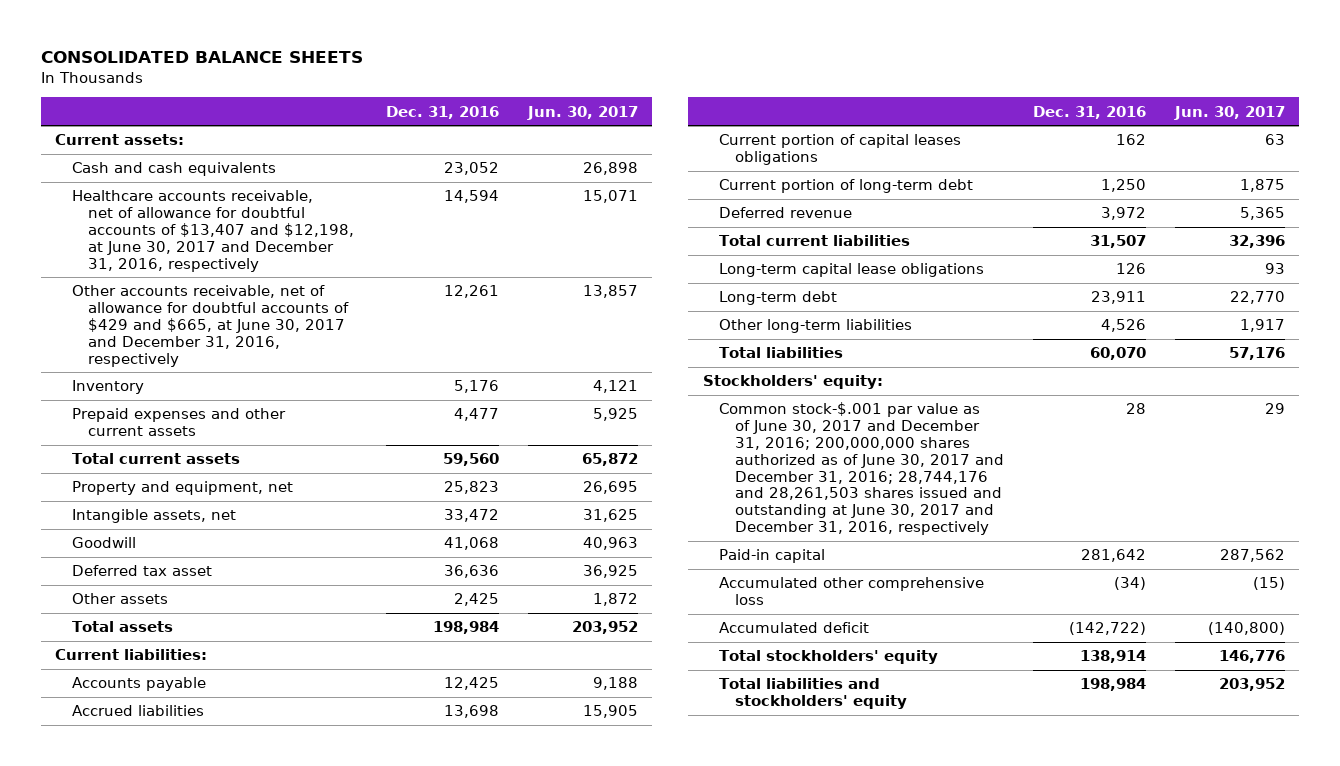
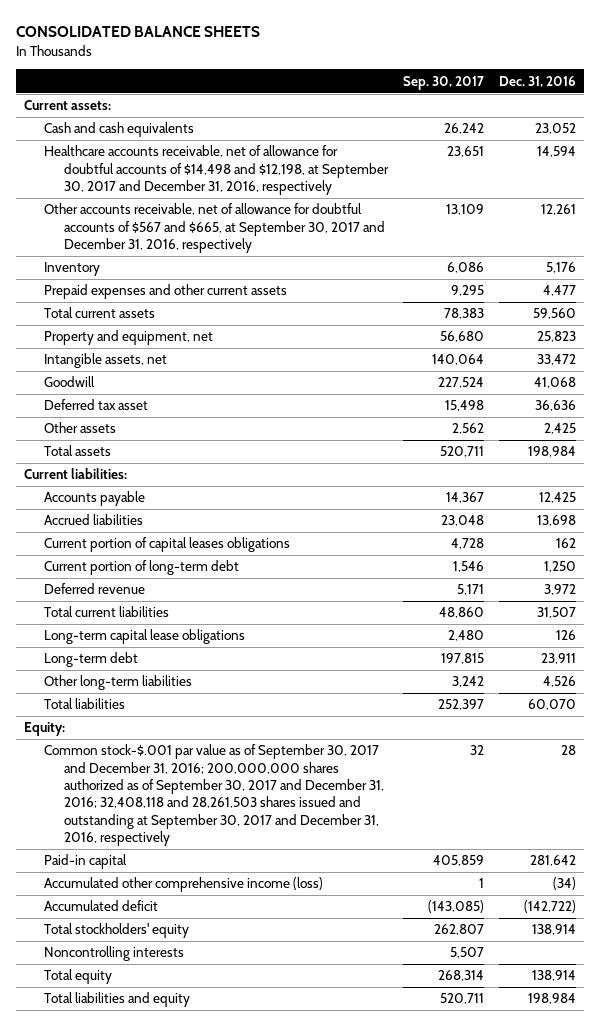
- | Dec. 31, 2016 | Jun. 30, 2017
+ | Sep. 30, 2017 | Dec. 31, 2016
- Healthcare accounts receivable, net of allowance for doubtful accounts of $13,407 and $12,198, at June 30, 2017 and December 31, 2016, respectively | 14,594 | 15,071
- Other accounts receivable, net of allowance for doubtful accounts of $429 and $665, at June 30, 2017 and December 31, 2016, respectively | 12,261 | 13,857
+ Healthcare accounts receivable, net of allowance for doubtful accounts of $14,498 and $12,198, at September 30, 2017 and December 31, 2016, respectively | 23,651 | 14,594
+ Other accounts receivable, net of allowance for doubtful accounts of $567 and $665, at September 30, 2017 and December 31, 2016, respectively | 13,109 | 12,261
- Stockholders' equity:
- Common stock-$.001 par value as of June 30, 2017 and December 31, 2016; 200,000,000 shares authorized as of June 30, 2017 and December 31, 2016; 28,744,176 and 28,261,503 shares issued and outstanding at June 30, 2017 and December 31, 2016, respectively | 28 | 29
+ Equity:
+ Common stock-$.001 par value as of September 30, 2017 and December 31, 2016; 200,000,000 shares authorized as of September 30, 2017 and December 31, 2016; 32,408,118 and 28,261,503 shares issued and outstanding at September 30, 2017 and December 31, 2016, respectively | 32 | 28
- Accumulated other comprehensive loss | (34) | (15)
+ Accumulated other comprehensive income (loss) | 1 | (34)
- Total liabilities and stockholders' equity | 198,984 | 203,952
+ Noncontrolling interests | 5,507 |
+ Total equity | 268,314 | 138,914
+ Total liabilities and equity | 520,711 | 198,984

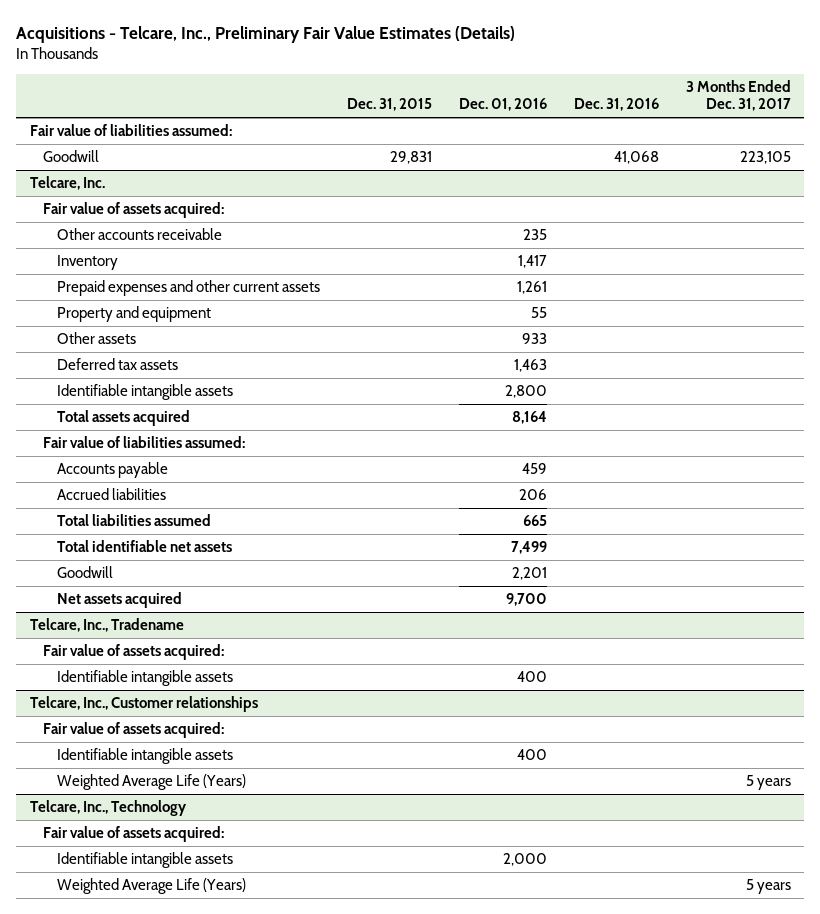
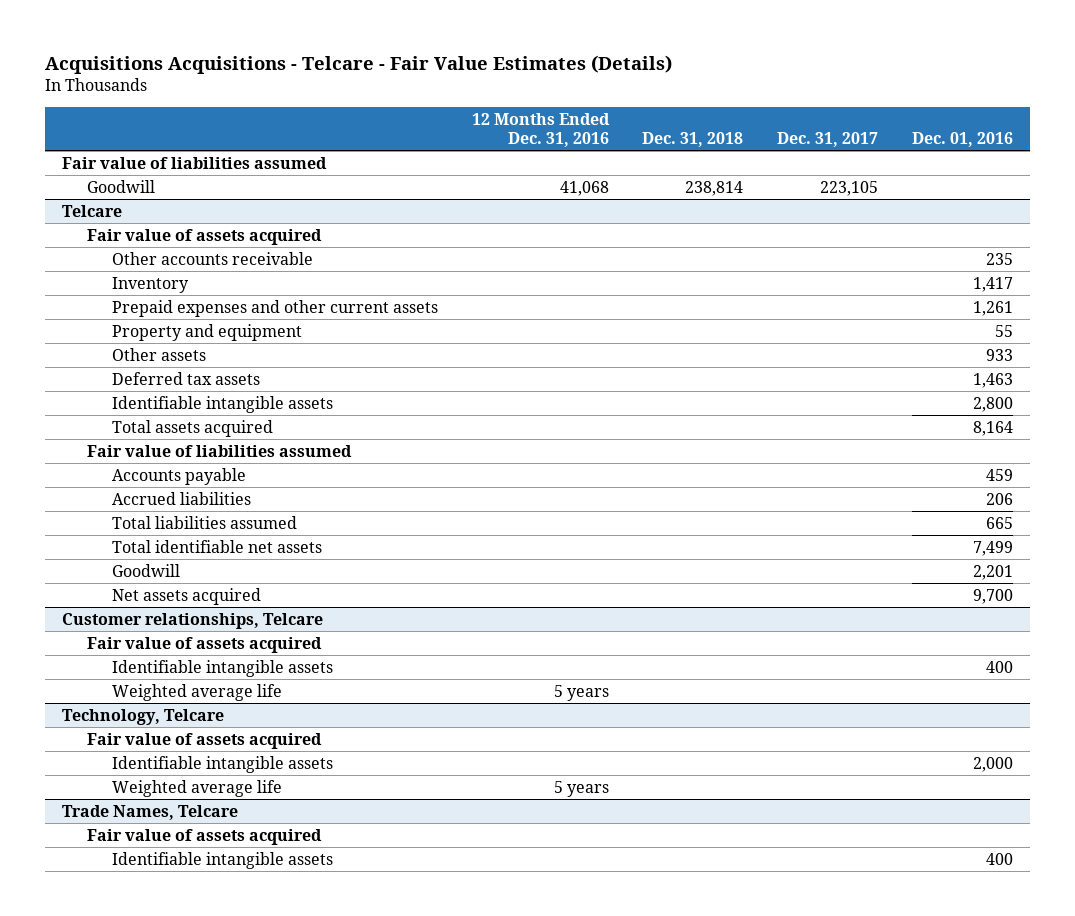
- Acquisitions - Telcare, Inc., Preliminary Fair Value Estimates (Details)
+ Acquisitions Acquisitions - Telcare - Fair Value Estimates (Details)
- | Dec. 31, 2015 | Dec. 01, 2016 | Dec. 31, 2016 | 3 Months Ended Dec. 31, 2017
+ | 12 Months Ended Dec. 31, 2016 | Dec. 31, 2018 | Dec. 31, 2017 | Dec. 01, 2016
- Fair value of liabilities assumed:
+ Fair value of liabilities assumed
- Telcare, Inc.
- Fair value of assets acquired:
+ Telcare
+ Fair value of assets acquired
- Fair value of liabilities assumed:
+ Fair value of liabilities assumed
- Telcare, Inc., Tradename
- Fair value of assets acquired:
- Identifiable intangible assets | | 400 | |
- Telcare, Inc., Customer relationships
- Fair value of assets acquired:
+ Customer relationships, Telcare
+ Fair value of assets acquired
- Weighted Average Life (Years) | | | | 5 years
- Telcare, Inc., Technology
- Fair value of assets acquired:
+ Weighted average life | 5 years | | |
+ Technology, Telcare
+ Fair value of assets acquired
- Weighted Average Life (Years) | | | | 5 years
+ Weighted average life | 5 years | | |
+ Trade Names, Telcare
+ Fair value of assets acquired
+ Identifiable intangible assets | | | | 400

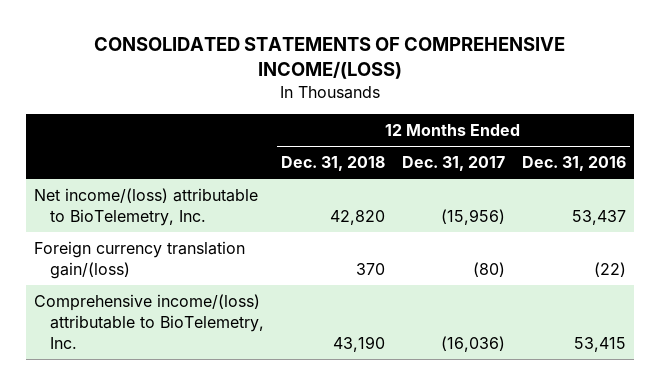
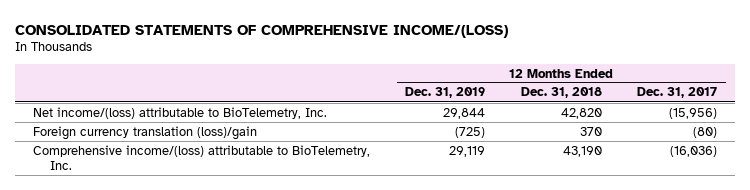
- | 12 Months Ended Dec. 31, 2018 | 12 Months Ended Dec. 31, 2017 | 12 Months Ended Dec. 31, 2016
+ | 12 Months Ended Dec. 31, 2019 | 12 Months Ended Dec. 31, 2018 | 12 Months Ended Dec. 31, 2017
- Foreign currency translation gain/(loss) | 370 | (80) | (22)
+ Foreign currency translation (loss)/gain | (725) | 370 | (80)

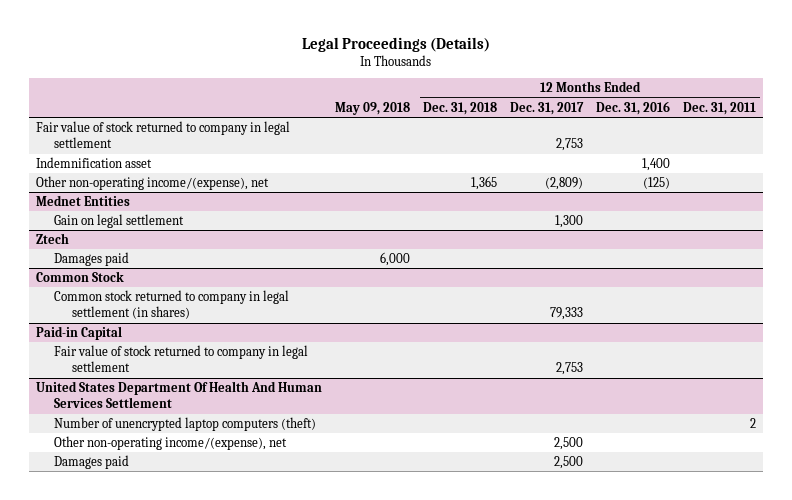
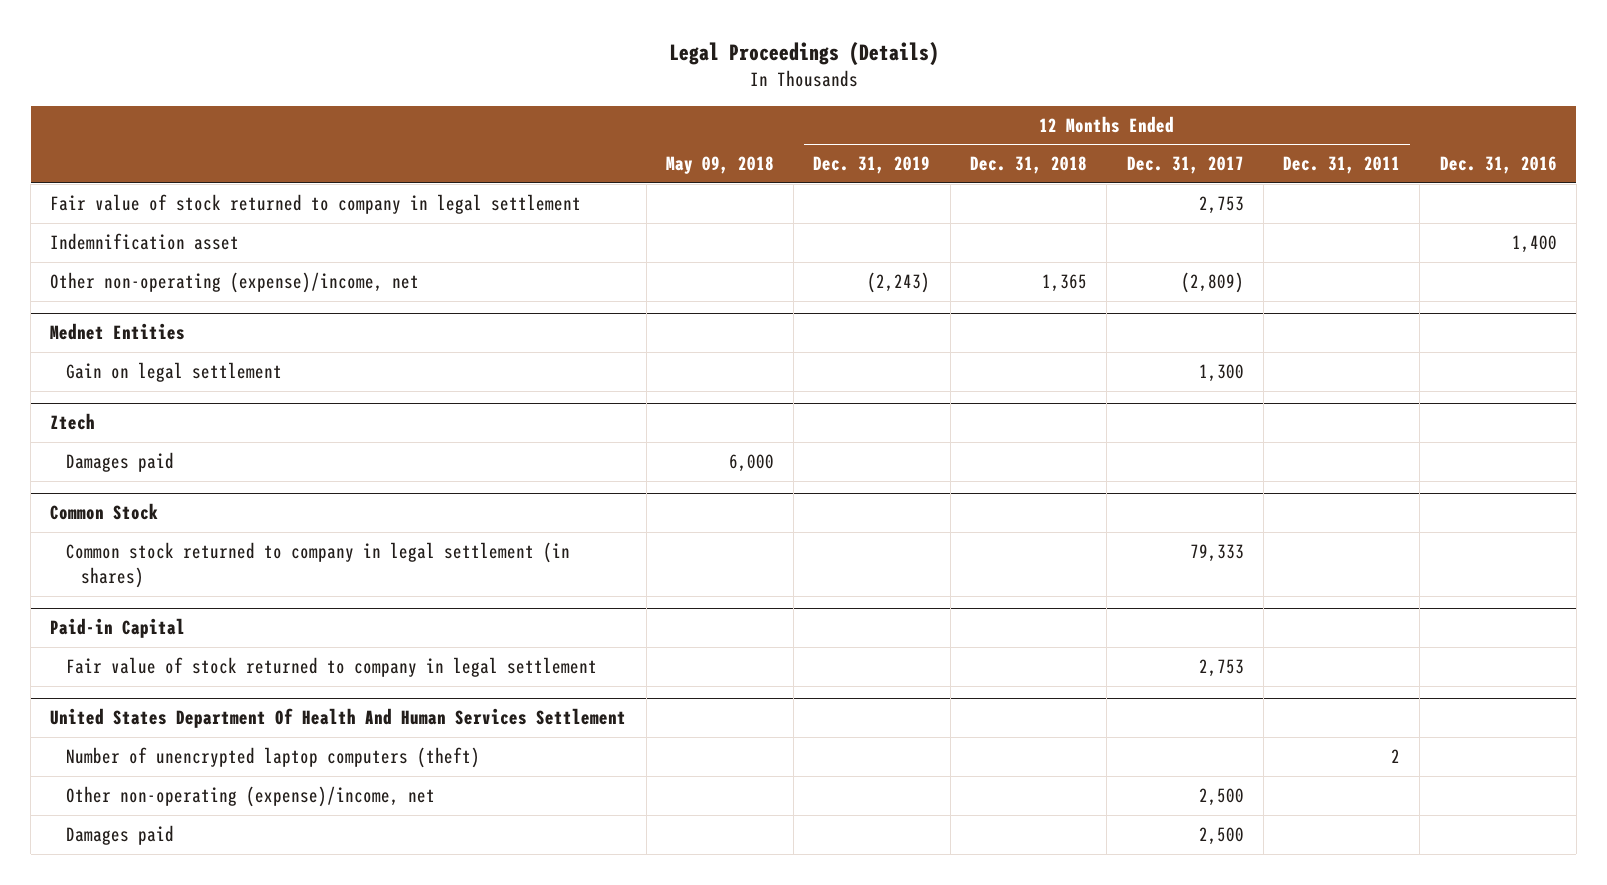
- | May 09, 2018 | 12 Months Ended Dec. 31, 2018 | 12 Months Ended Dec. 31, 2017 | 12 Months Ended Dec. 31, 2016 | 12 Months Ended Dec. 31, 2011
+ | May 09, 2018 | 12 Months Ended Dec. 31, 2019 | 12 Months Ended Dec. 31, 2018 | 12 Months Ended Dec. 31, 2017 | 12 Months Ended Dec. 31, 2011 | Dec. 31, 2016
- Other non-operating income/(expense), net | | 1,365 | (2,809) | (125) |
+ Other non-operating (expense)/income, net | | (2,243) | 1,365 | (2,809) | |
@ United States Department Of Health And Human Services Settlement
- Other non-operating income/(expense), net | | | 2,500 | |
+ Other non-operating (expense)/income, net | | | | 2,500 | |

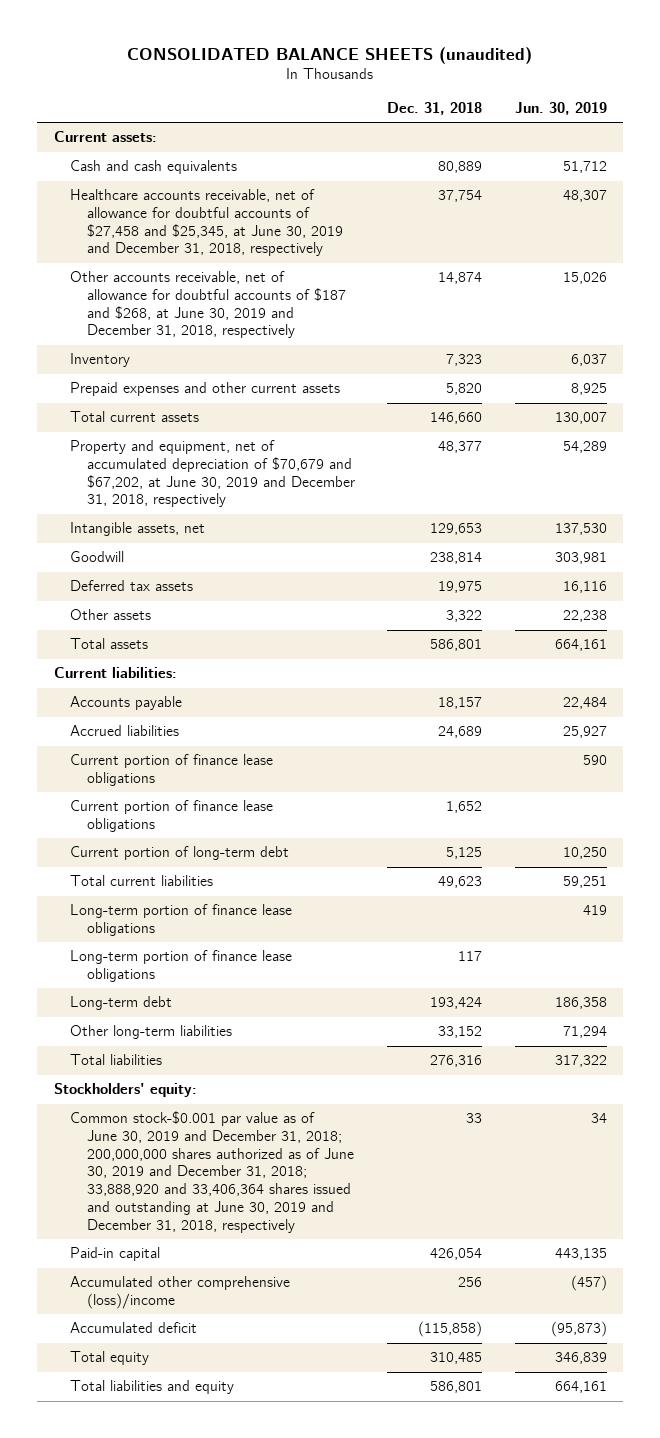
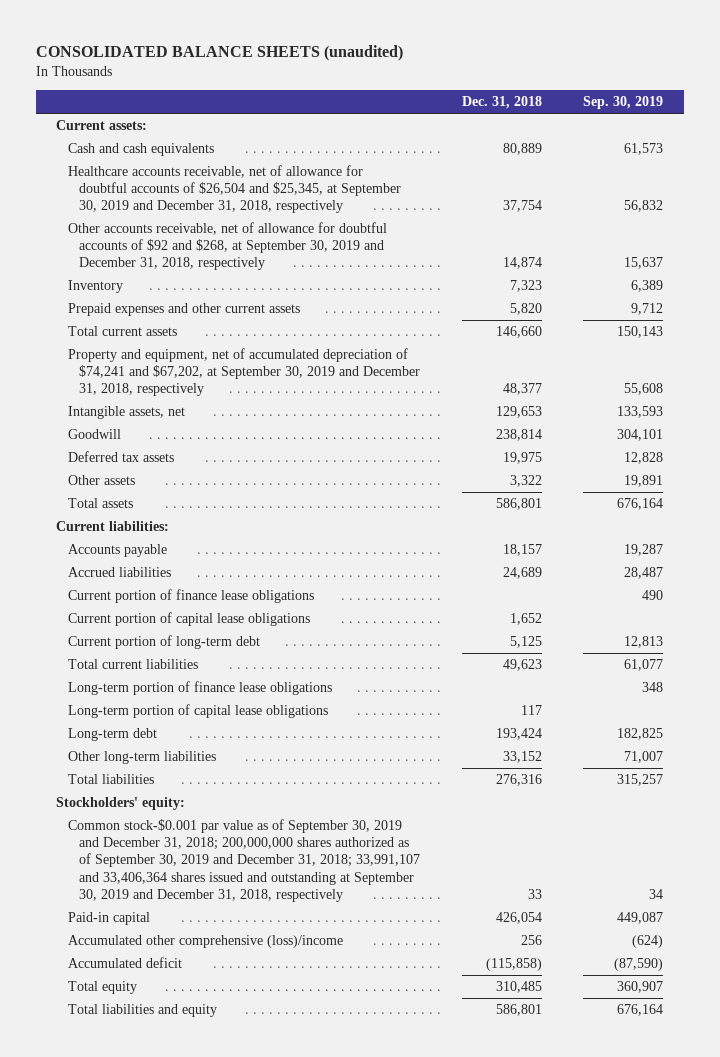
- | Dec. 31, 2018 | Jun. 30, 2019
+ | Dec. 31, 2018 | Sep. 30, 2019
- Healthcare accounts receivable, net of allowance for doubtful accounts of $27,458 and $25,345, at June 30, 2019 and December 31, 2018, respectively | 37,754 | 48,307
- Other accounts receivable, net of allowance for doubtful accounts of $187 and $268, at June 30, 2019 and December 31, 2018, respectively | 14,874 | 15,026
+ Healthcare accounts receivable, net of allowance for doubtful accounts of $26,504 and $25,345, at September 30, 2019 and December 31, 2018, respectively | 37,754 | 56,832
+ Other accounts receivable, net of allowance for doubtful accounts of $92 and $268, at September 30, 2019 and December 31, 2018, respectively | 14,874 | 15,637
- Property and equipment, net of accumulated depreciation of $70,679 and $67,202, at June 30, 2019 and December 31, 2018, respectively | 48,377 | 54,289
+ Property and equipment, net of accumulated depreciation of $74,241 and $67,202, at September 30, 2019 and December 31, 2018, respectively | 48,377 | 55,608
- Current portion of finance lease obligations | 1,652 |
+ Current portion of capital lease obligations | 1,652 |
- Long-term portion of finance lease obligations | 117 |
+ Long-term portion of capital lease obligations | 117 |
- Common stock-$0.001 par value as of June 30, 2019 and December 31, 2018; 200,000,000 shares authorized as of June 30, 2019 and December 31, 2018; 33,888,920 and 33,406,364 shares issued and outstanding at June 30, 2019 and December 31, 2018, respectively | 33 | 34
+ Common stock-$0.001 par value as of September 30, 2019 and December 31, 2018; 200,000,000 shares authorized as of September 30, 2019 and December 31, 2018; 33,991,107 and 33,406,364 shares issued and outstanding at September 30, 2019 and December 31, 2018, respectively | 33 | 34

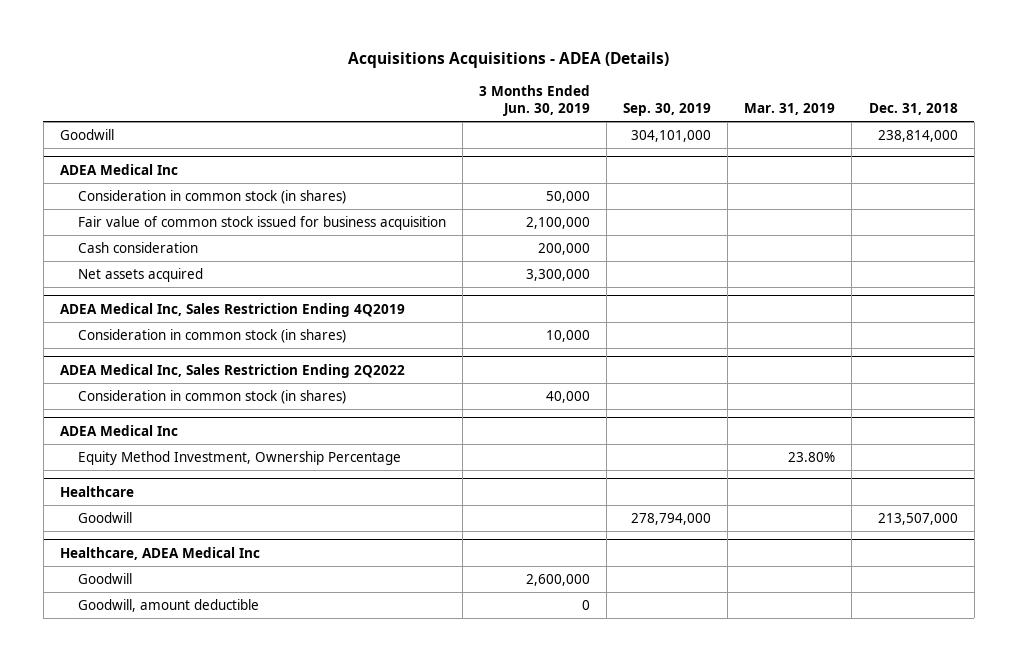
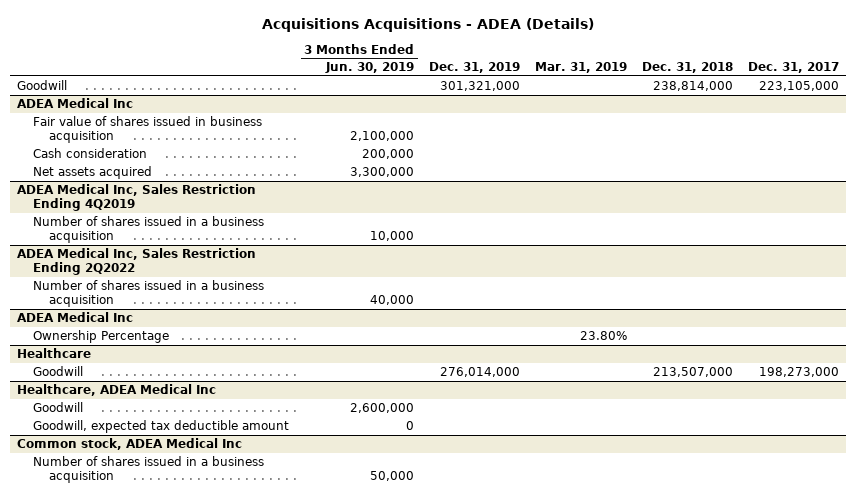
- | 3 Months Ended Jun. 30, 2019 | Sep. 30, 2019 | Mar. 31, 2019 | Dec. 31, 2018
+ | 3 Months Ended Jun. 30, 2019 | Dec. 31, 2019 | Mar. 31, 2019 | Dec. 31, 2018 | Dec. 31, 2017
@ ADEA Medical Inc
- Consideration in common stock (in shares) | 50,000 | | |
- Fair value of common stock issued for business acquisition | 2,100,000 | | |
+ Fair value of shares issued in business acquisition | 2,100,000 | | | |
@ ADEA Medical Inc, Sales Restriction Ending 4Q2019
- Consideration in common stock (in shares) | 10,000 | | |
+ Number of shares issued in a business acquisition | 10,000 | | | |
@ ADEA Medical Inc, Sales Restriction Ending 2Q2022
- Consideration in common stock (in shares) | 40,000 | | |
+ Number of shares issued in a business acquisition | 40,000 | | | |
@ ADEA Medical Inc
- Equity Method Investment, Ownership Percentage | | | 23.80% |
+ Ownership Percentage | | | 23.80% | |
@ Healthcare, ADEA Medical Inc
- Goodwill, amount deductible | 0 | | |
+ Goodwill, expected tax deductible amount | 0 | | | |
+ Common stock, ADEA Medical Inc
+ Number of shares issued in a business acquisition | 50,000 | | | |

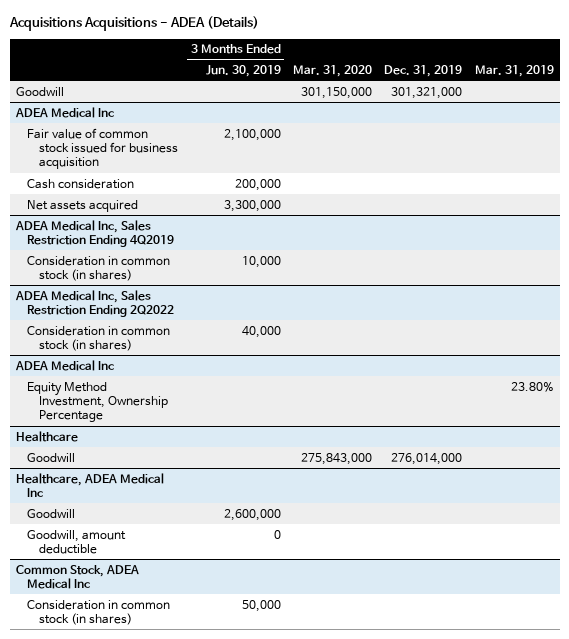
- | 3 Months Ended Jun. 30, 2019 | Dec. 31, 2019 | Mar. 31, 2019 | Dec. 31, 2018 | Dec. 31, 2017
+ | 3 Months Ended Jun. 30, 2019 | Mar. 31, 2020 | Dec. 31, 2019 | Mar. 31, 2019
@ ADEA Medical Inc
- Fair value of shares issued in business acquisition | 2,100,000 | | | |
+ Fair value of common stock issued for business acquisition | 2,100,000 | | |
@ ADEA Medical Inc, Sales Restriction Ending 4Q2019
- Number of shares issued in a business acquisition | 10,000 | | | |
+ Consideration in common stock (in shares) | 10,000 | | |
@ ADEA Medical Inc, Sales Restriction Ending 2Q2022
- Number of shares issued in a business acquisition | 40,000 | | | |
+ Consideration in common stock (in shares) | 40,000 | | |
@ ADEA Medical Inc
- Ownership Percentage | | | 23.80% | |
+ Equity Method Investment, Ownership Percentage | | | | 23.80%
@ Healthcare, ADEA Medical Inc
- Goodwill, expected tax deductible amount | 0 | | | |
- Common stock, ADEA Medical Inc
- Number of shares issued in a business acquisition | 50,000 | | | |
@ Healthcare, ADEA Medical Inc
+ Goodwill, amount deductible | 0 | | |
+ Common Stock, ADEA Medical Inc
+ Consideration in common stock (in shares) | 50,000 | | |

